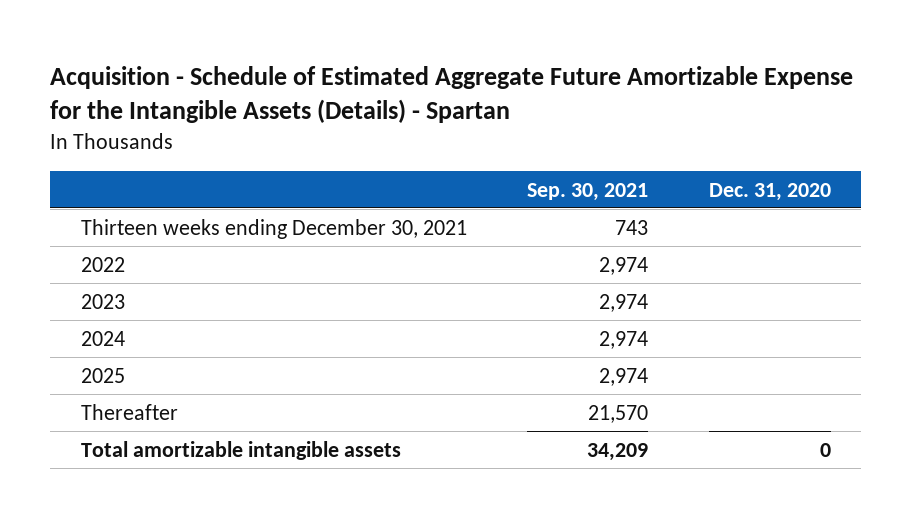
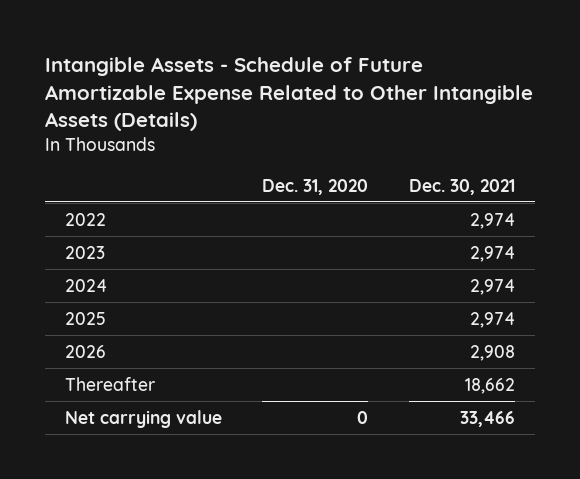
- Acquisition - Schedule of Estimated Aggregate Future Amortizable Expense for the Intangible Assets (Details) - Spartan
+ Intangible Assets - Schedule of Future Amortizable Expense Related to Other Intangible Assets (Details)
- | Sep. 30, 2021 | Dec. 31, 2020
+ | Dec. 31, 2020 | Dec. 30, 2021
- Thirteen weeks ending December 30, 2021 | 743 |
+ 2026 | | 2,908
- Total amortizable intangible assets | 34,209 | 0
+ Net carrying value | 0 | 33,466

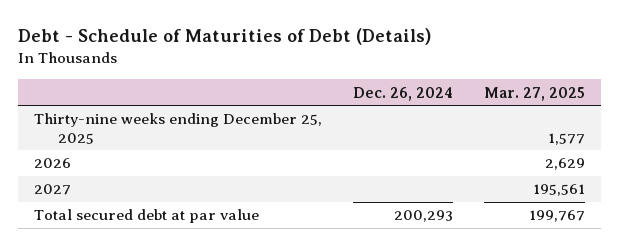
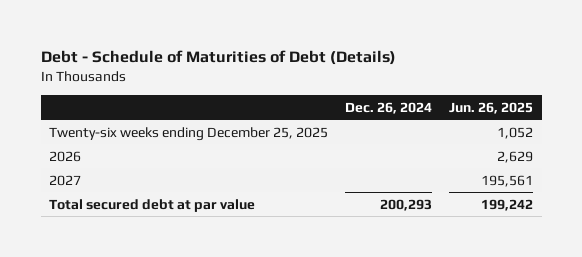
- | Dec. 26, 2024 | Mar. 27, 2025
+ | Dec. 26, 2024 | Jun. 26, 2025
- Thirty-nine weeks ending December 25, 2025 | | 1,577
+ Twenty-six weeks ending December 25, 2025 | | 1,052

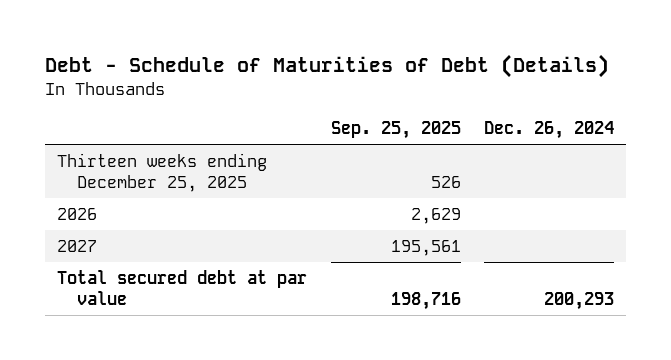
- | Dec. 26, 2024 | Jun. 26, 2025
+ | Sep. 25, 2025 | Dec. 26, 2024
- Twenty-six weeks ending December 25, 2025 | | 1,052
+ Thirteen weeks ending December 25, 2025 | 526 |

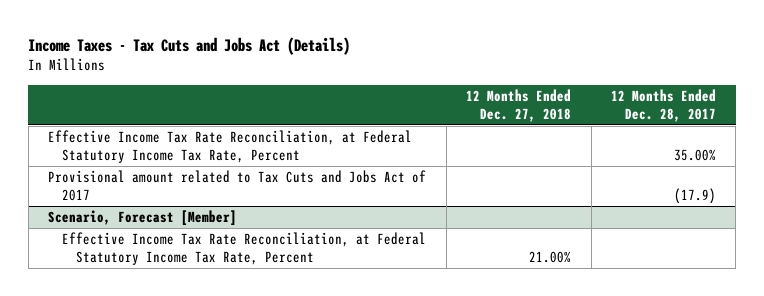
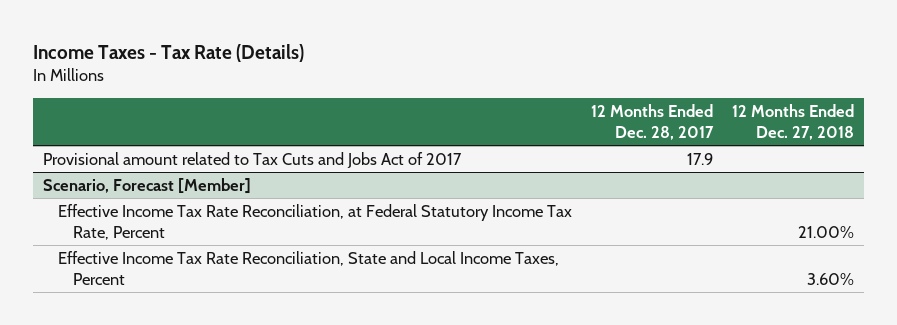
- Income Taxes - Tax Cuts and Jobs Act (Details)
+ Income Taxes - Tax Rate (Details)
- | 12 Months Ended Dec. 27, 2018 | 12 Months Ended Dec. 28, 2017
+ | 12 Months Ended Dec. 28, 2017 | 12 Months Ended Dec. 27, 2018
- Effective Income Tax Rate Reconciliation, at Federal Statutory Income Tax Rate, Percent | | 35.00%
- Provisional amount related to Tax Cuts and Jobs Act of 2017 | | (17.9)
+ Provisional amount related to Tax Cuts and Jobs Act of 2017 | 17.9 |
@ Scenario, Forecast [Member]
+ Effective Income Tax Rate Reconciliation, State and Local Income Taxes, Percent | | 3.60%

